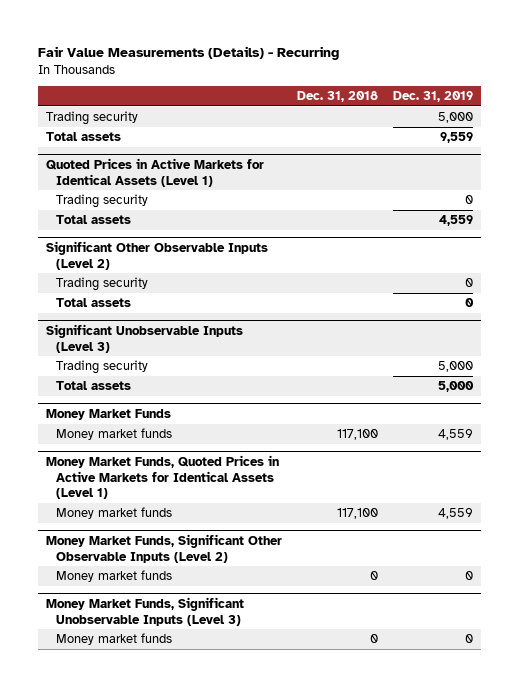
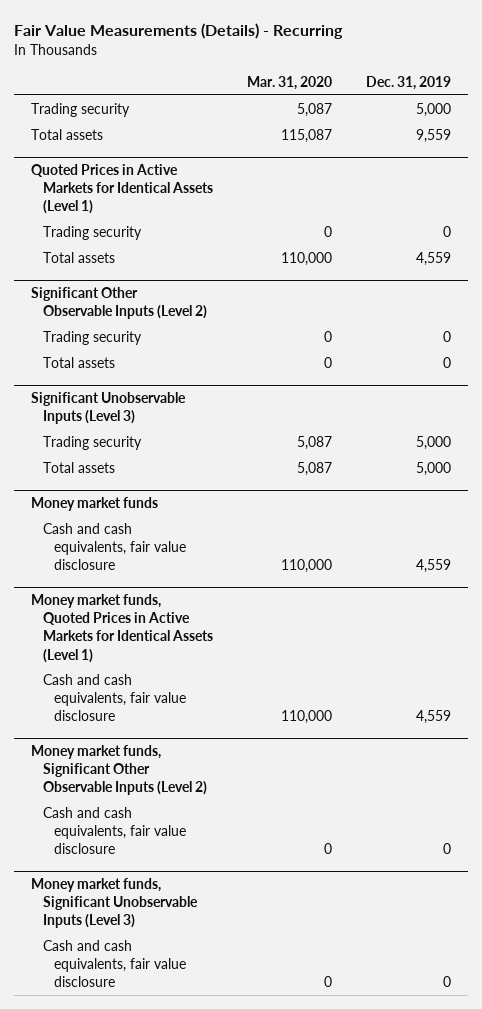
- | Dec. 31, 2018 | Dec. 31, 2019
+ | Mar. 31, 2020 | Dec. 31, 2019
- Money Market Funds
- Money market funds | 117,100 | 4,559
- Money Market Funds, Quoted Prices in Active Markets for Identical Assets (Level 1)
- Money market funds | 117,100 | 4,559
- Money Market Funds, Significant Other Observable Inputs (Level 2)
- Money market funds | 0 | 0
- Money Market Funds, Significant Unobservable Inputs (Level 3)
- Money market funds | 0 | 0
+ Money market funds
+ Cash and cash equivalents, fair value disclosure | 110,000 | 4,559
+ Money market funds, Quoted Prices in Active Markets for Identical Assets (Level 1)
+ Cash and cash equivalents, fair value disclosure | 110,000 | 4,559
+ Money market funds, Significant Other Observable Inputs (Level 2)
+ Cash and cash equivalents, fair value disclosure | 0 | 0
+ Money market funds, Significant Unobservable Inputs (Level 3)
+ Cash and cash equivalents, fair value disclosure | 0 | 0

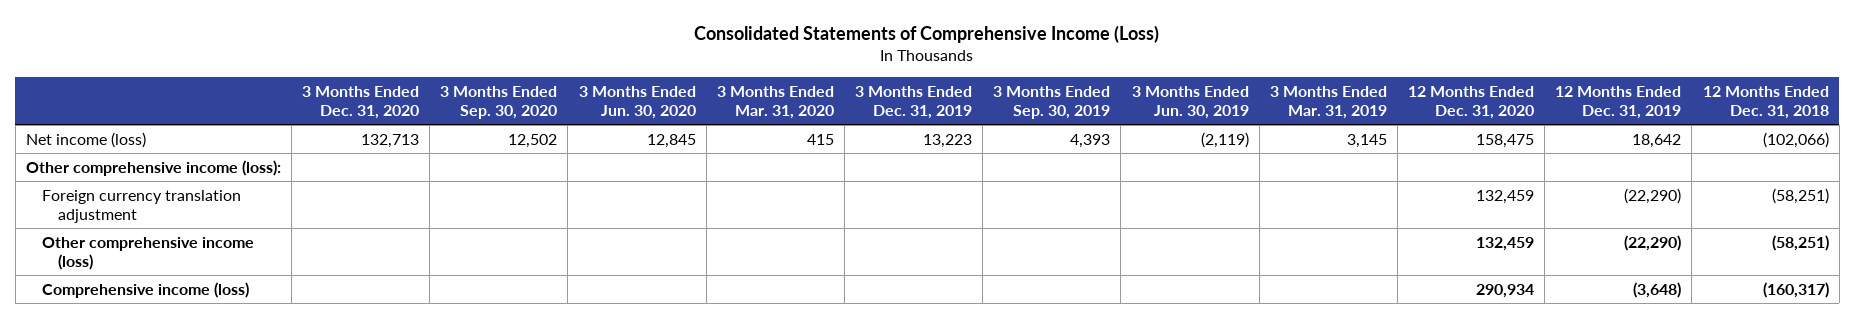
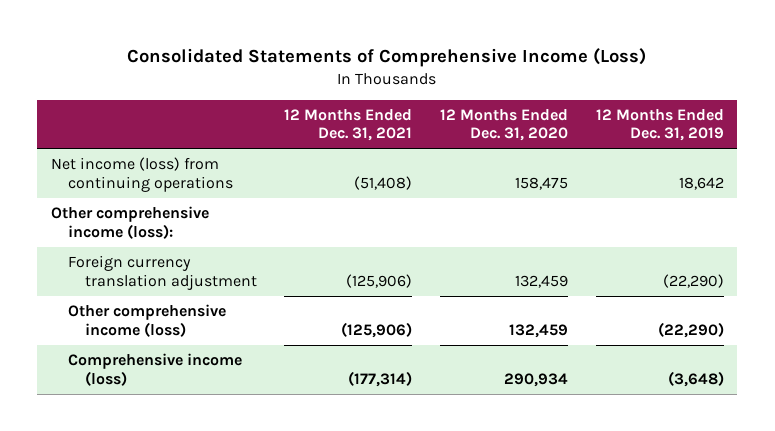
- | 3 Months Ended Dec. 31, 2020 | 3 Months Ended Sep. 30, 2020 | 3 Months Ended Jun. 30, 2020 | 3 Months Ended Mar. 31, 2020 | 3 Months Ended Dec. 31, 2019 | 3 Months Ended Sep. 30, 2019 | 3 Months Ended Jun. 30, 2019 | 3 Months Ended Mar. 31, 2019 | 12 Months Ended Dec. 31, 2020 | 12 Months Ended Dec. 31, 2019 | 12 Months Ended Dec. 31, 2018
+ | 12 Months Ended Dec. 31, 2021 | 12 Months Ended Dec. 31, 2020 | 12 Months Ended Dec. 31, 2019
- Net income (loss) | 132,713 | 12,502 | 12,845 | 415 | 13,223 | 4,393 | (2,119) | 3,145 | 158,475 | 18,642 | (102,066)
+ Net income (loss) from continuing operations | (51,408) | 158,475 | 18,642

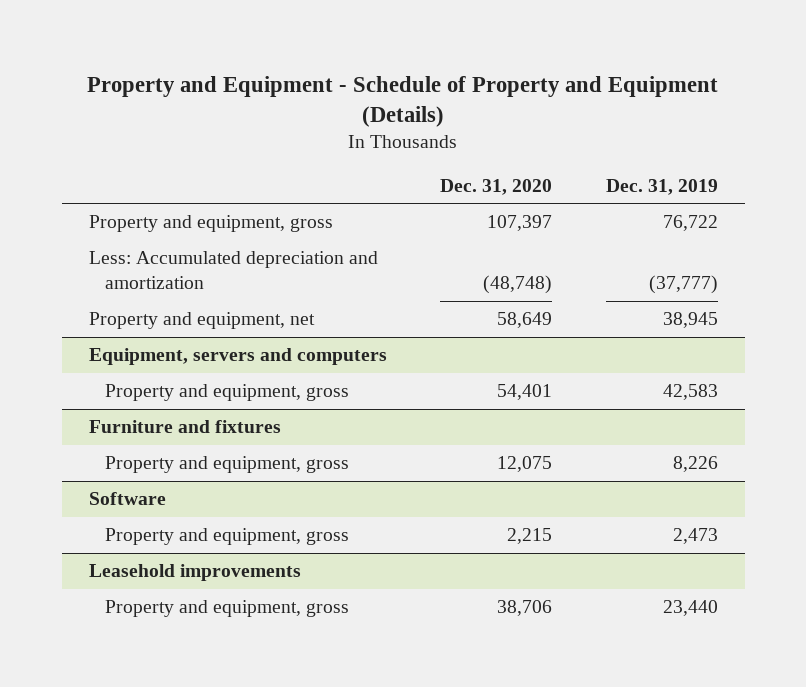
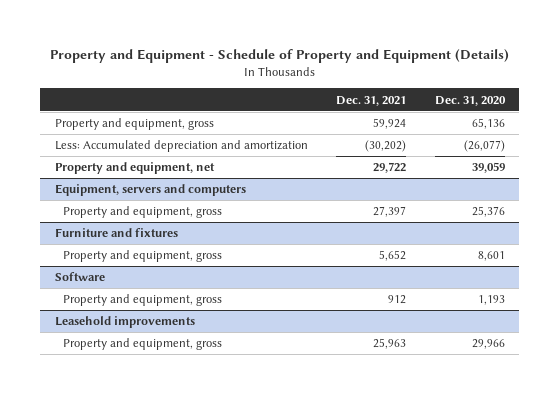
- | Dec. 31, 2020 | Dec. 31, 2019
+ | Dec. 31, 2021 | Dec. 31, 2020
- Property and equipment, gross | 107,397 | 76,722
- Less: Accumulated depreciation and amortization | (48,748) | (37,777)
- Property and equipment, net | 58,649 | 38,945
+ Property and equipment, gross | 59,924 | 65,136
+ Less: Accumulated depreciation and amortization | (30,202) | (26,077)
+ Property and equipment, net | 29,722 | 39,059
@ Equipment, servers and computers
- Property and equipment, gross | 54,401 | 42,583
+ Property and equipment, gross | 27,397 | 25,376
@ Furniture and fixtures
- Property and equipment, gross | 12,075 | 8,226
+ Property and equipment, gross | 5,652 | 8,601
@ Software
- Property and equipment, gross | 2,215 | 2,473
+ Property and equipment, gross | 912 | 1,193
@ Leasehold improvements
- Property and equipment, gross | 38,706 | 23,440
+ Property and equipment, gross | 25,963 | 29,966

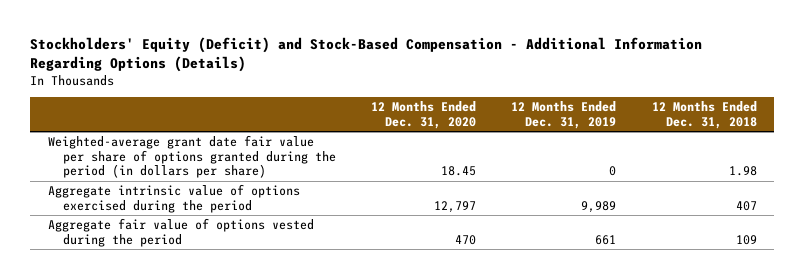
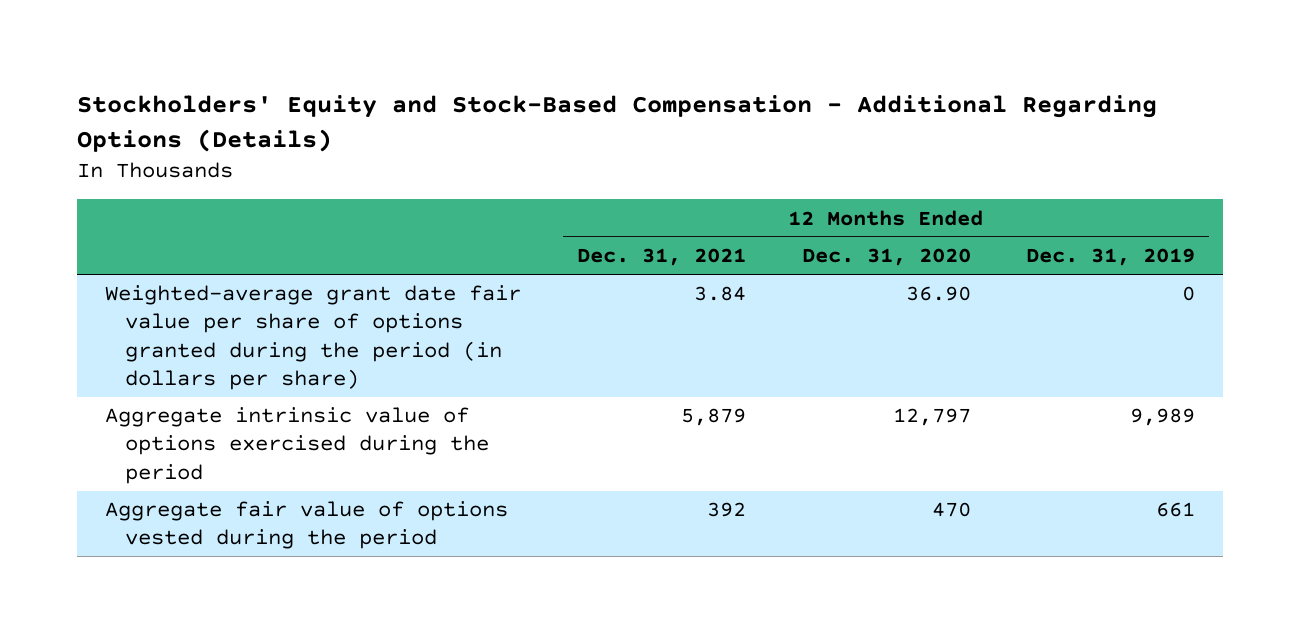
- Stockholders' Equity (Deficit) and Stock-Based Compensation - Additional Information Regarding Options (Details)
+ Stockholders' Equity and Stock-Based Compensation - Additional Regarding Options (Details)
- | 12 Months Ended Dec. 31, 2020 | 12 Months Ended Dec. 31, 2019 | 12 Months Ended Dec. 31, 2018
+ | 12 Months Ended Dec. 31, 2021 | 12 Months Ended Dec. 31, 2020 | 12 Months Ended Dec. 31, 2019
- Weighted-average grant date fair value per share of options granted during the period (in dollars per share) | 18.45 | 0 | 1.98
+ Weighted-average grant date fair value per share of options granted during the period (in dollars per share) | 3.84 | 36.90 | 0

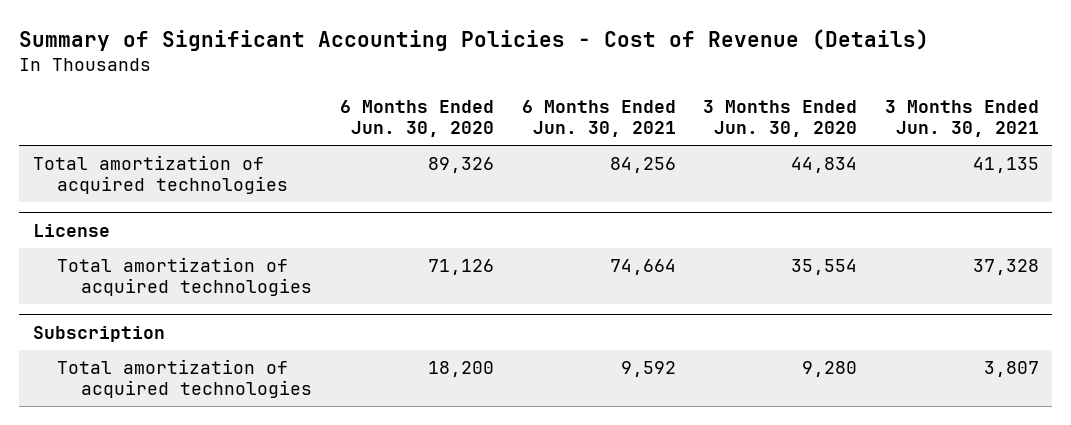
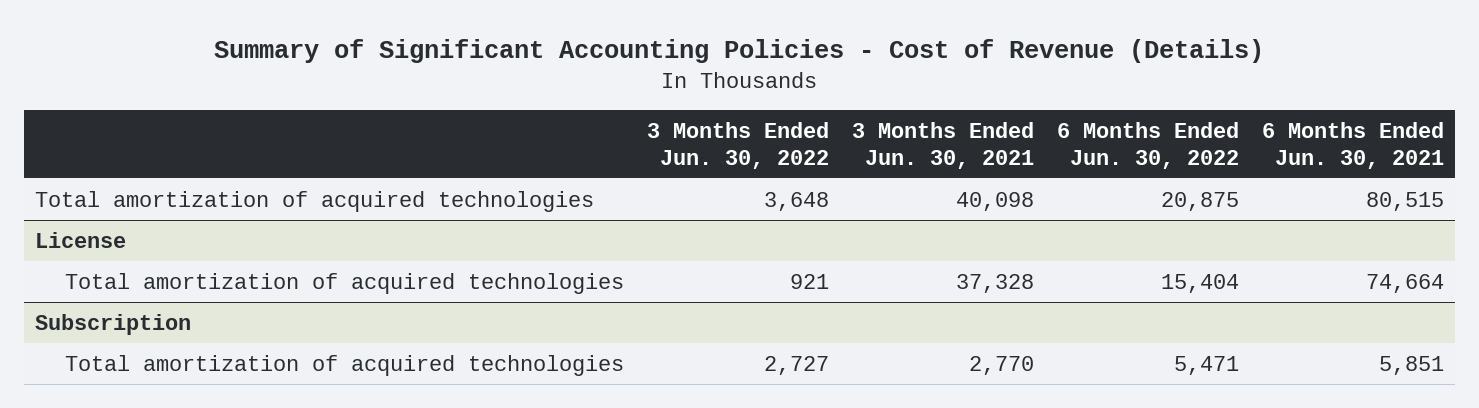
- | 6 Months Ended Jun. 30, 2020 | 6 Months Ended Jun. 30, 2021 | 3 Months Ended Jun. 30, 2020 | 3 Months Ended Jun. 30, 2021
+ | 3 Months Ended Jun. 30, 2022 | 3 Months Ended Jun. 30, 2021 | 6 Months Ended Jun. 30, 2022 | 6 Months Ended Jun. 30, 2021
- Total amortization of acquired technologies | 89,326 | 84,256 | 44,834 | 41,135
+ Total amortization of acquired technologies | 3,648 | 40,098 | 20,875 | 80,515
@ Subscription
- Total amortization of acquired technologies | 18,200 | 9,592 | 9,280 | 3,807
+ Total amortization of acquired technologies | 2,727 | 2,770 | 5,471 | 5,851

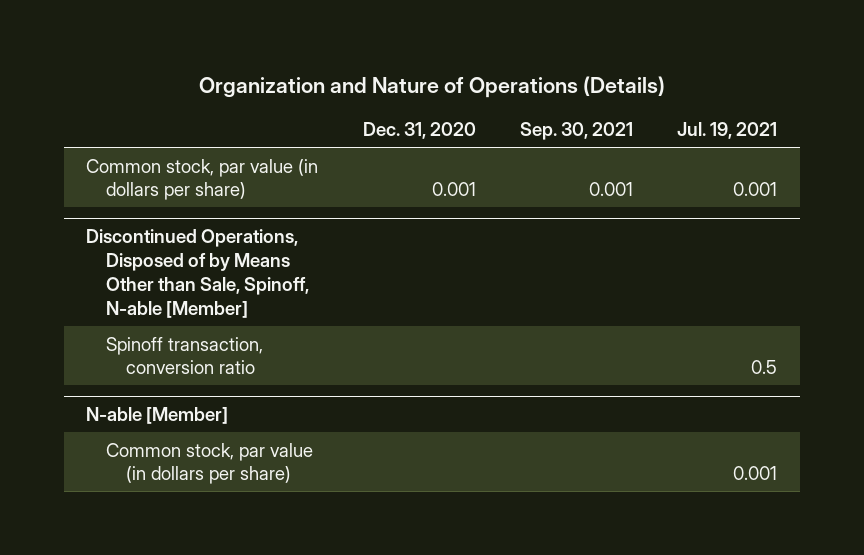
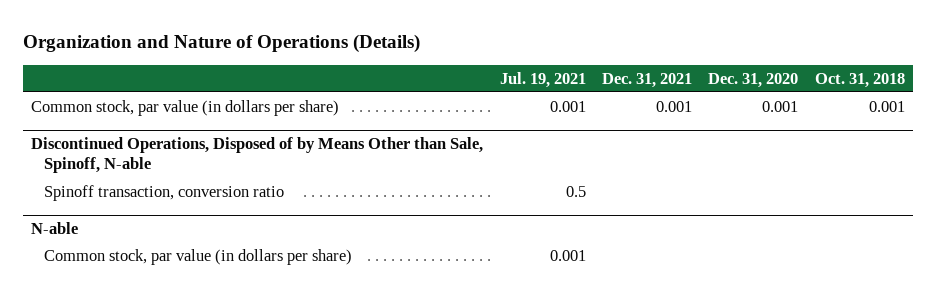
- | Dec. 31, 2020 | Sep. 30, 2021 | Jul. 19, 2021
+ | Jul. 19, 2021 | Dec. 31, 2021 | Dec. 31, 2020 | Oct. 31, 2018
- Discontinued Operations, Disposed of by Means Other than Sale, Spinoff, N-able [Member]
+ Discontinued Operations, Disposed of by Means Other than Sale, Spinoff, N-able
- N-able [Member]
+ N-able

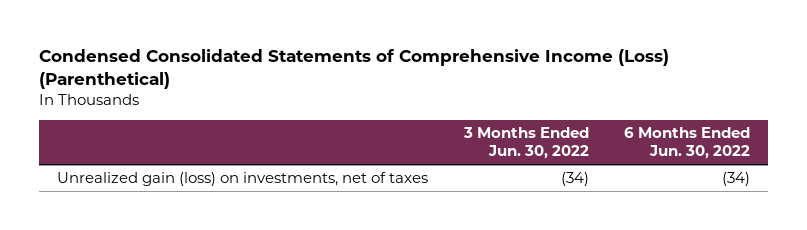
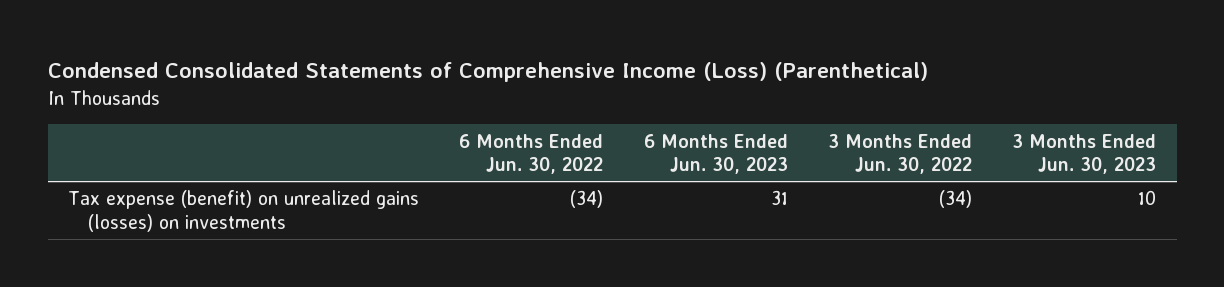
- | 3 Months Ended Jun. 30, 2022 | 6 Months Ended Jun. 30, 2022
+ | 6 Months Ended Jun. 30, 2022 | 6 Months Ended Jun. 30, 2023 | 3 Months Ended Jun. 30, 2022 | 3 Months Ended Jun. 30, 2023
- Unrealized gain (loss) on investments, net of taxes | (34) | (34)
+ Tax expense (benefit) on unrealized gains (losses) on investments | (34) | 31 | (34) | 10

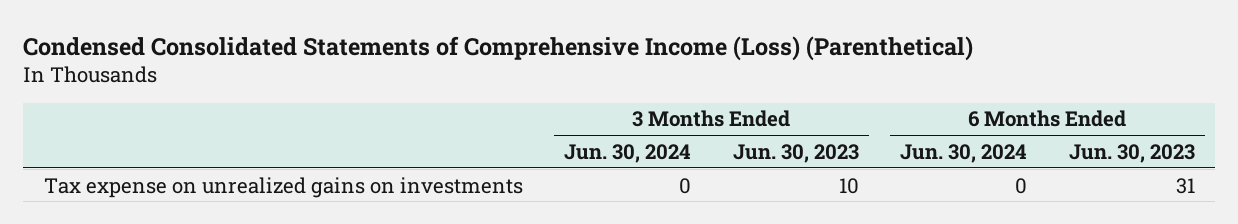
- | 6 Months Ended Jun. 30, 2022 | 6 Months Ended Jun. 30, 2023 | 3 Months Ended Jun. 30, 2022 | 3 Months Ended Jun. 30, 2023
+ | 3 Months Ended Jun. 30, 2024 | 3 Months Ended Jun. 30, 2023 | 6 Months Ended Jun. 30, 2024 | 6 Months Ended Jun. 30, 2023
- Tax expense (benefit) on unrealized gains (losses) on investments | (34) | 31 | (34) | 10
+ Tax expense on unrealized gains on investments | 0 | 10 | 0 | 31

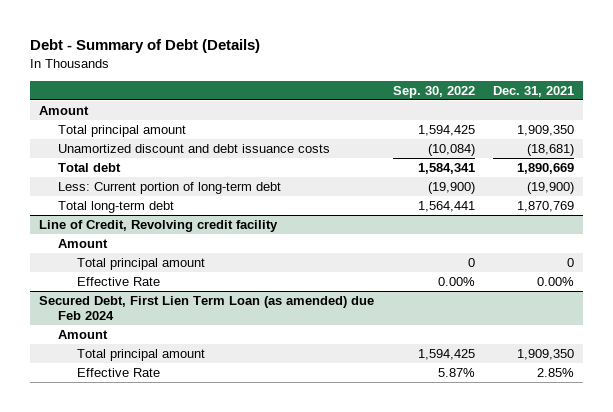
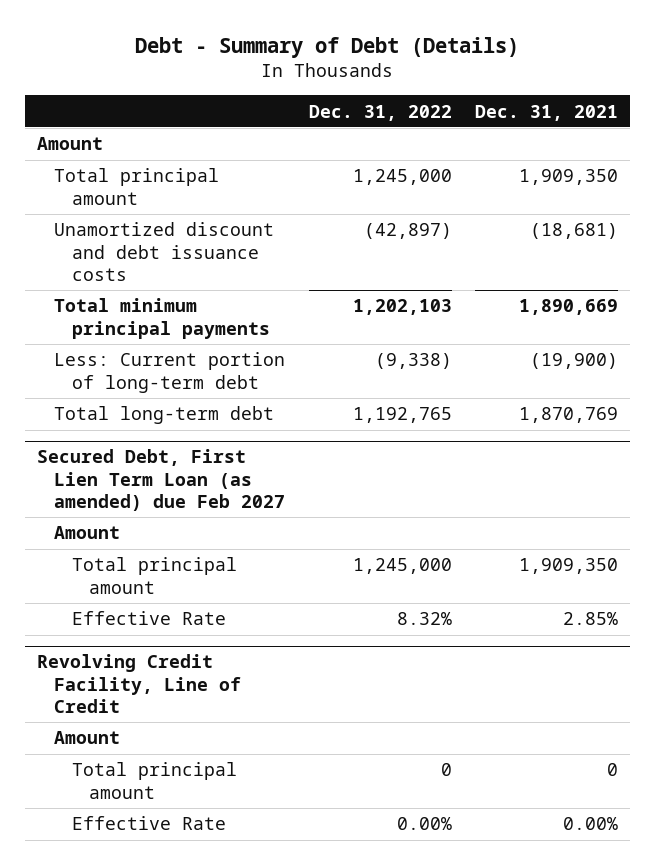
- | Sep. 30, 2022 | Dec. 31, 2021
+ | Dec. 31, 2022 | Dec. 31, 2021
- Total debt | 1,584,341 | 1,890,669
+ Total minimum principal payments | 1,202,103 | 1,890,669
- Line of Credit, Revolving credit facility
- Amount
- Total principal amount | 0 | 0
- Effective Rate | 0.00% | 0.00%
- Secured Debt, First Lien Term Loan (as amended) due Feb 2024
+ Secured Debt, First Lien Term Loan (as amended) due Feb 2027
+ Revolving Credit Facility, Line of Credit
+ Amount
+ Total principal amount | 0 | 0
+ Effective Rate | 0.00% | 0.00%

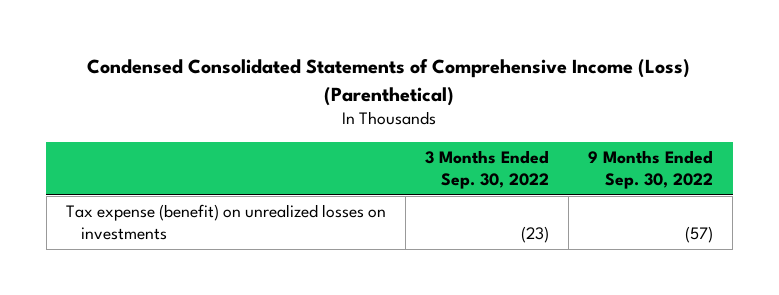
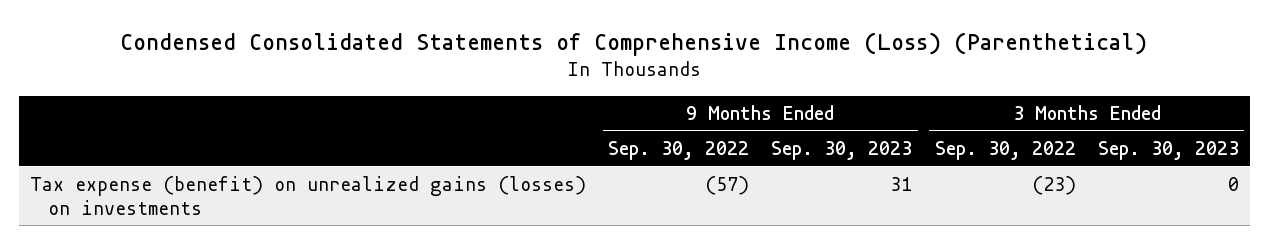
- | 3 Months Ended Sep. 30, 2022 | 9 Months Ended Sep. 30, 2022
+ | 9 Months Ended Sep. 30, 2022 | 9 Months Ended Sep. 30, 2023 | 3 Months Ended Sep. 30, 2022 | 3 Months Ended Sep. 30, 2023
- Tax expense (benefit) on unrealized losses on investments | (23) | (57)
+ Tax expense (benefit) on unrealized gains (losses) on investments | (57) | 31 | (23) | 0

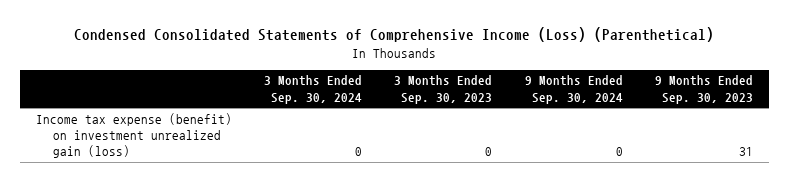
- | 9 Months Ended Sep. 30, 2022 | 9 Months Ended Sep. 30, 2023 | 3 Months Ended Sep. 30, 2022 | 3 Months Ended Sep. 30, 2023
+ | 3 Months Ended Sep. 30, 2024 | 3 Months Ended Sep. 30, 2023 | 9 Months Ended Sep. 30, 2024 | 9 Months Ended Sep. 30, 2023
- Tax expense (benefit) on unrealized gains (losses) on investments | (57) | 31 | (23) | 0
+ Income tax expense (benefit) on investment unrealized gain (loss) | 0 | 0 | 0 | 31

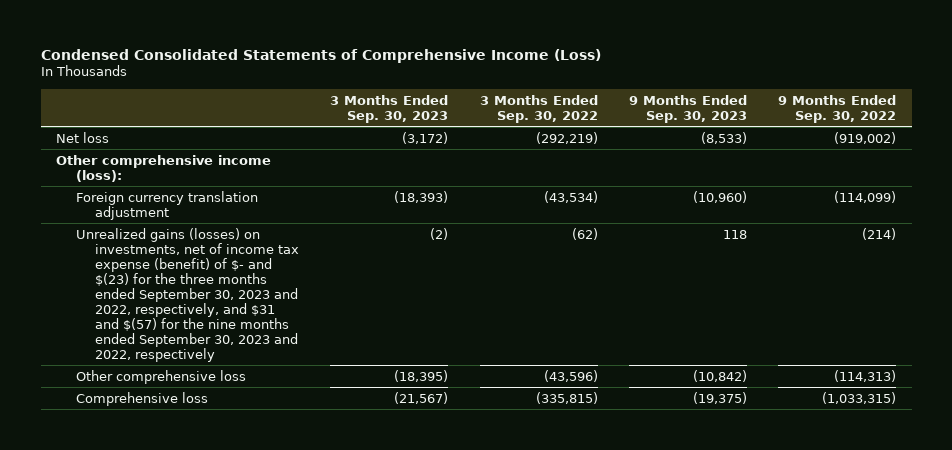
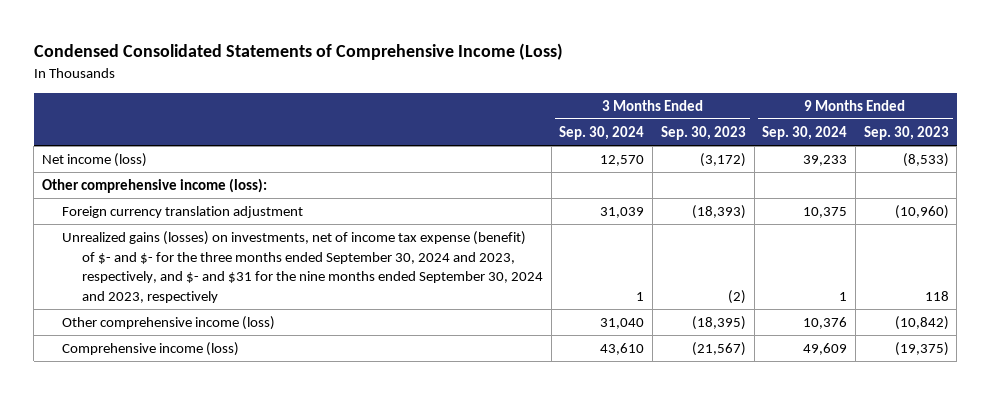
- | 3 Months Ended Sep. 30, 2023 | 3 Months Ended Sep. 30, 2022 | 9 Months Ended Sep. 30, 2023 | 9 Months Ended Sep. 30, 2022
+ | 3 Months Ended Sep. 30, 2024 | 3 Months Ended Sep. 30, 2023 | 9 Months Ended Sep. 30, 2024 | 9 Months Ended Sep. 30, 2023
- Net loss | (3,172) | (292,219) | (8,533) | (919,002)
+ Net income (loss) | 12,570 | (3,172) | 39,233 | (8,533)
- Unrealized gains (losses) on investments, net of income tax expense (benefit) of $- and $(23) for the three months ended September 30, 2023 and 2022, respectively, and $31 and $(57) for the nine months ended September 30, 2023 and 2022, respectively | (2) | (62) | 118 | (214)
- Other comprehensive loss | (18,395) | (43,596) | (10,842) | (114,313)
- Comprehensive loss | (21,567) | (335,815) | (19,375) | (1,033,315)
+ Unrealized gains (losses) on investments, net of income tax expense (benefit) of $- and $- for the three months ended September 30, 2024 and 2023, respectively, and $- and $31 for the nine months ended September 30, 2024 and 2023, respectively | 1 | (2) | 1 | 118
+ Other comprehensive income (loss) | 31,040 | (18,395) | 10,376 | (10,842)
+ Comprehensive income (loss) | 43,610 | (21,567) | 49,609 | (19,375)

